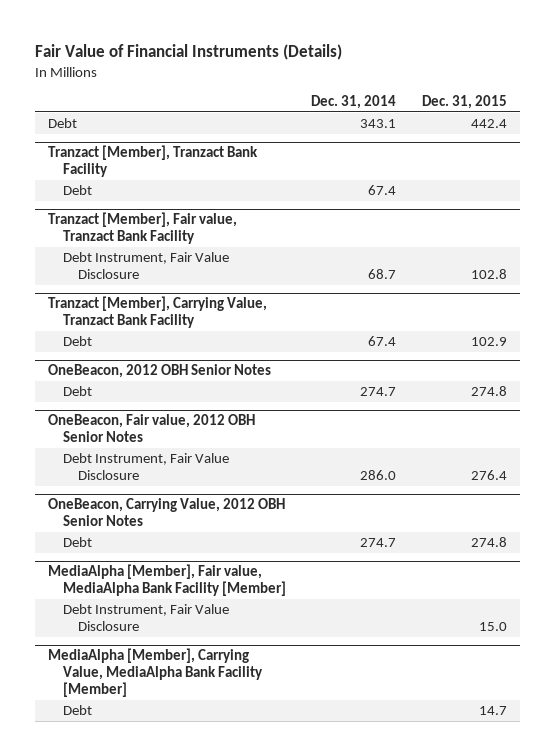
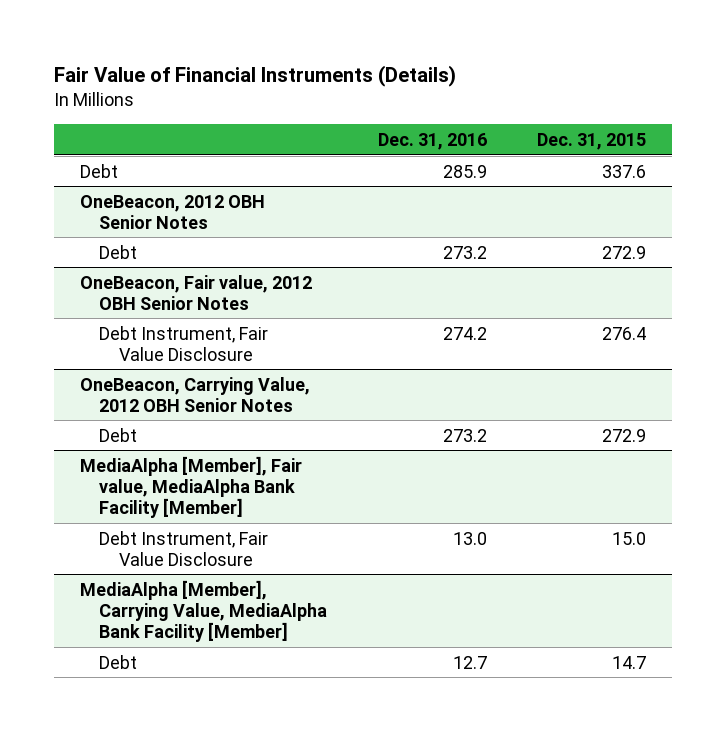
- | Dec. 31, 2014 | Dec. 31, 2015
+ | Dec. 31, 2016 | Dec. 31, 2015
- Debt | 343.1 | 442.4
- Tranzact [Member], Tranzact Bank Facility
- Debt | 67.4 |
- Tranzact [Member], Fair value, Tranzact Bank Facility
- Debt Instrument, Fair Value Disclosure | 68.7 | 102.8
- Tranzact [Member], Carrying Value, Tranzact Bank Facility
- Debt | 67.4 | 102.9
+ Debt | 285.9 | 337.6
@ OneBeacon, 2012 OBH Senior Notes
- Debt | 274.7 | 274.8
+ Debt | 273.2 | 272.9
@ OneBeacon, Carrying Value, 2012 OBH Senior Notes
- Debt | 274.7 | 274.8
+ Debt | 273.2 | 272.9

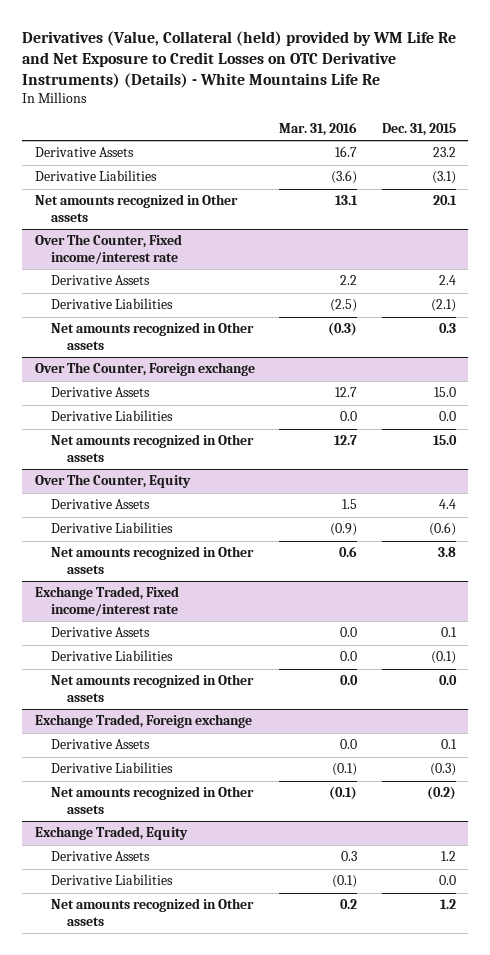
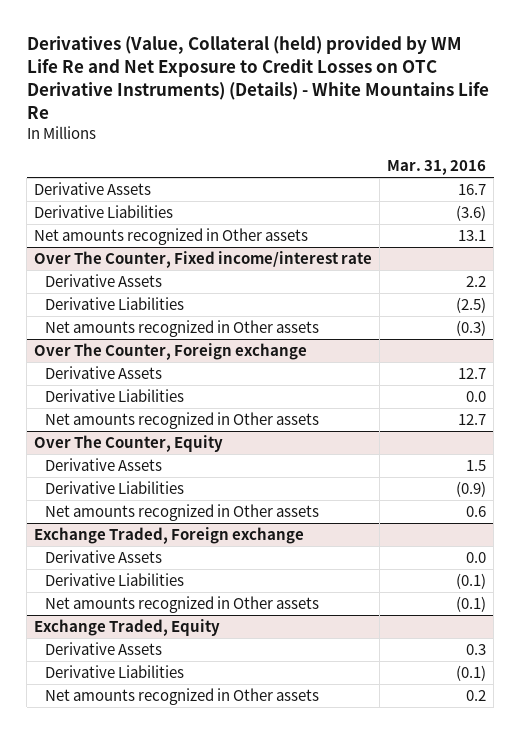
- | Mar. 31, 2016 | Dec. 31, 2015
+ | Mar. 31, 2016
- Exchange Traded, Fixed income/interest rate
- Derivative Assets | 0.0 | 0.1
- Derivative Liabilities | 0.0 | (0.1)
- Net amounts recognized in Other assets | 0.0 | 0.0

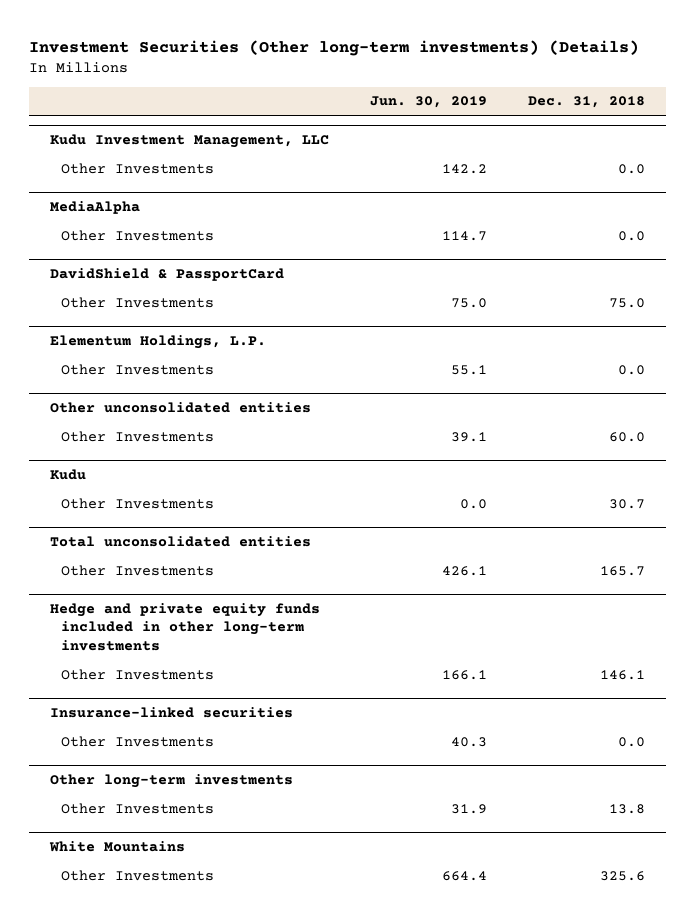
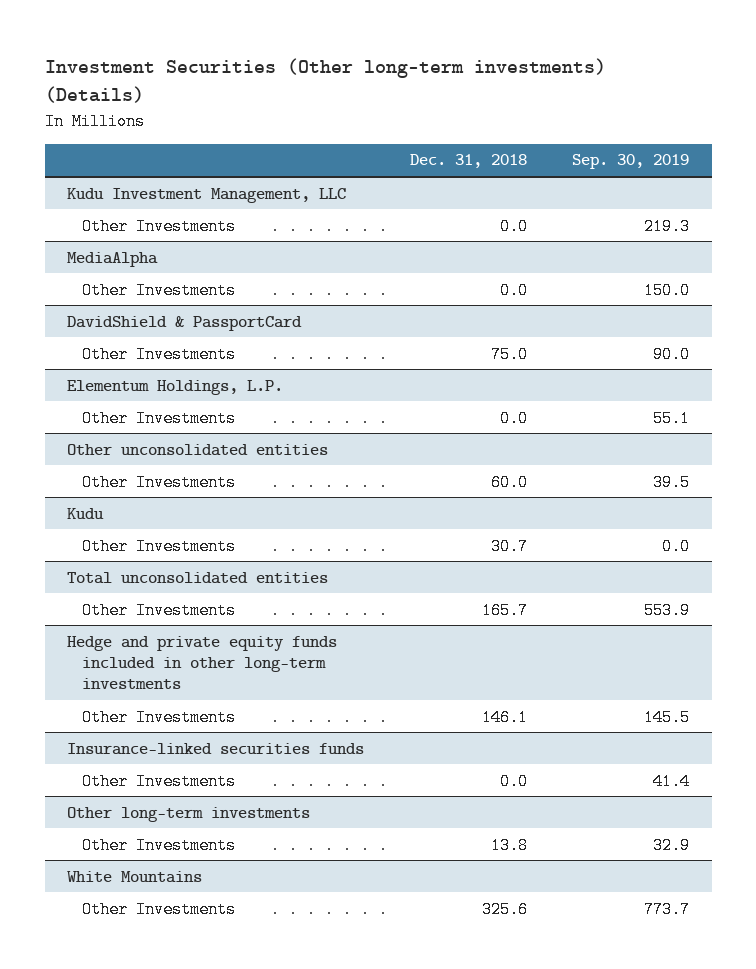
- | Jun. 30, 2019 | Dec. 31, 2018
+ | Dec. 31, 2018 | Sep. 30, 2019
- Insurance-linked securities
+ Insurance-linked securities funds

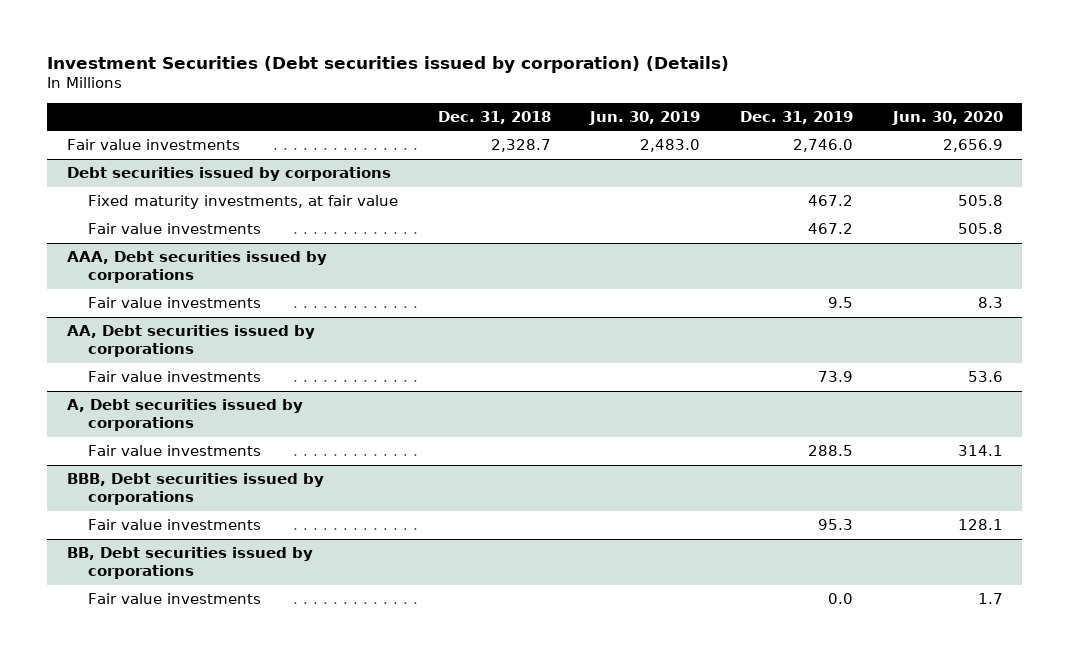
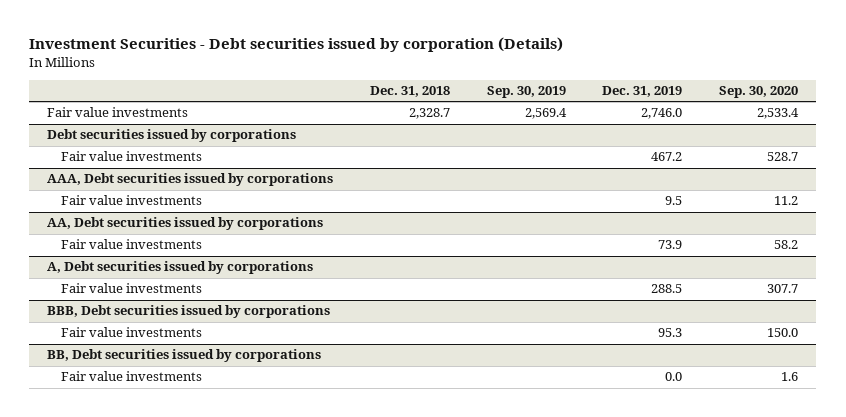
- Investment Securities (Debt securities issued by corporation) (Details)
+ Investment Securities - Debt securities issued by corporation (Details)
- | Dec. 31, 2018 | Jun. 30, 2019 | Dec. 31, 2019 | Jun. 30, 2020
+ | Dec. 31, 2018 | Sep. 30, 2019 | Dec. 31, 2019 | Sep. 30, 2020
@ Debt securities issued by corporations
- Fixed maturity investments, at fair value | | | 467.2 | 505.8

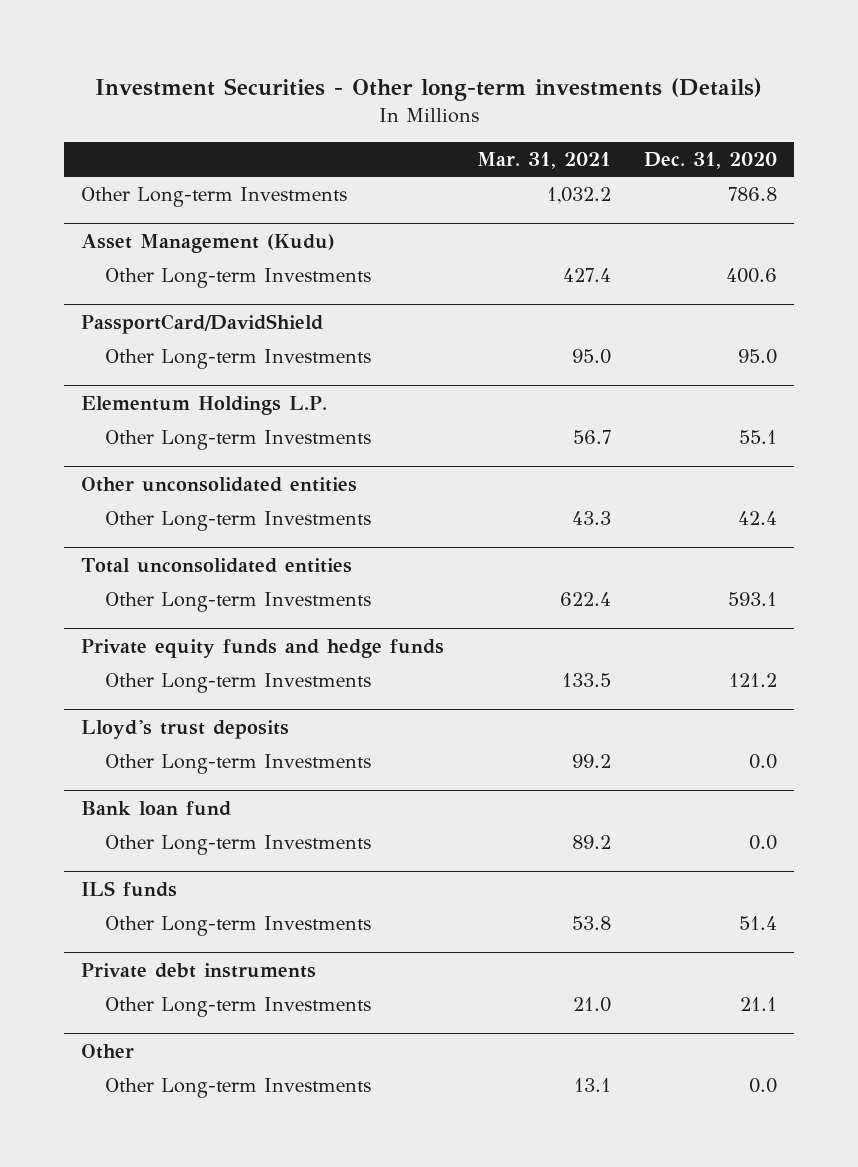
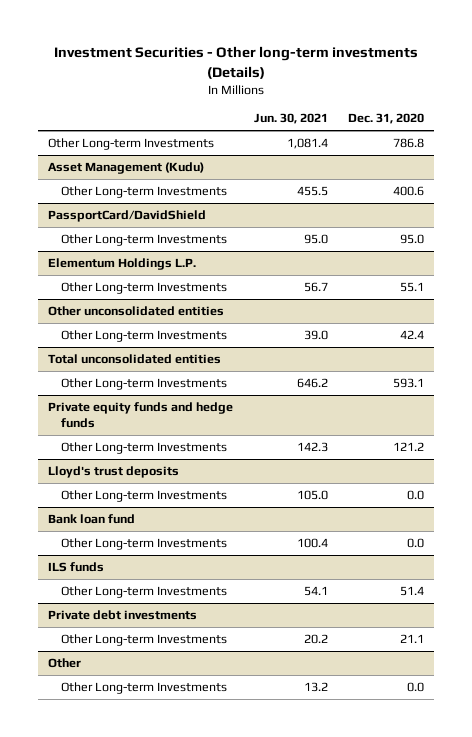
- | Mar. 31, 2021 | Dec. 31, 2020
+ | Jun. 30, 2021 | Dec. 31, 2020
- Private debt instruments
+ Private debt investments

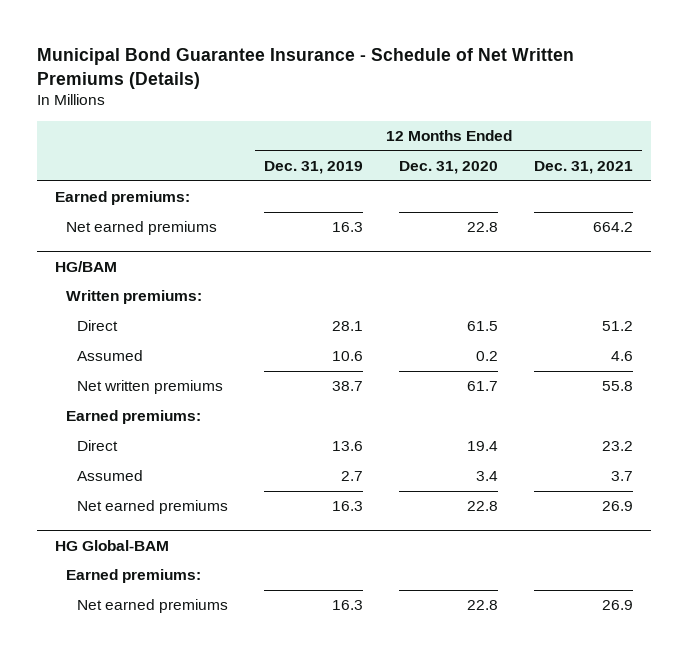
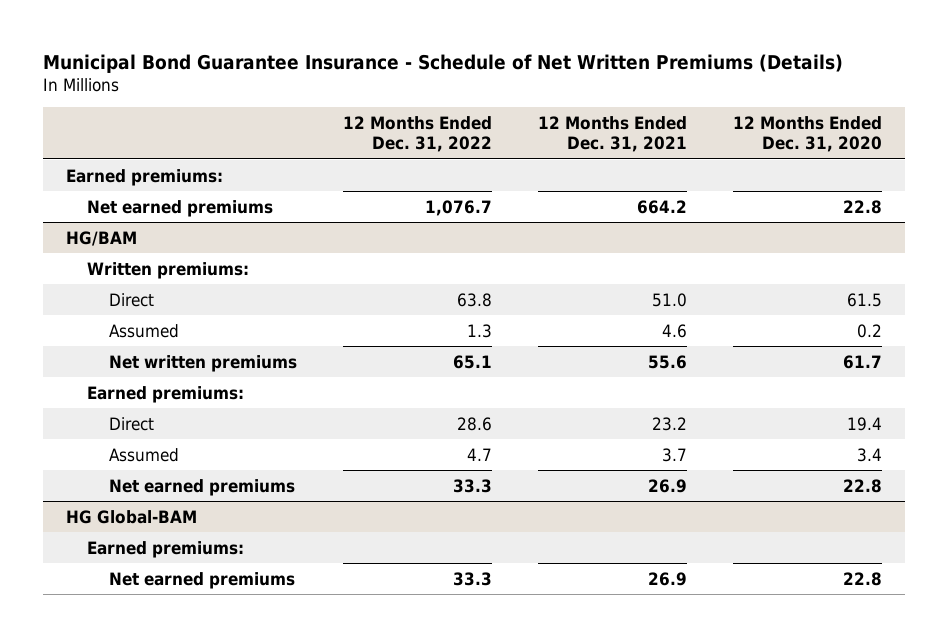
- | 12 Months Ended Dec. 31, 2019 | 12 Months Ended Dec. 31, 2020 | 12 Months Ended Dec. 31, 2021
+ | 12 Months Ended Dec. 31, 2022 | 12 Months Ended Dec. 31, 2021 | 12 Months Ended Dec. 31, 2020
@ HG/BAM
- Direct | 28.1 | 61.5 | 51.2
+ Direct | 63.8 | 51.0 | 61.5
- Net written premiums | 38.7 | 61.7 | 55.8
+ Net written premiums | 65.1 | 55.6 | 61.7

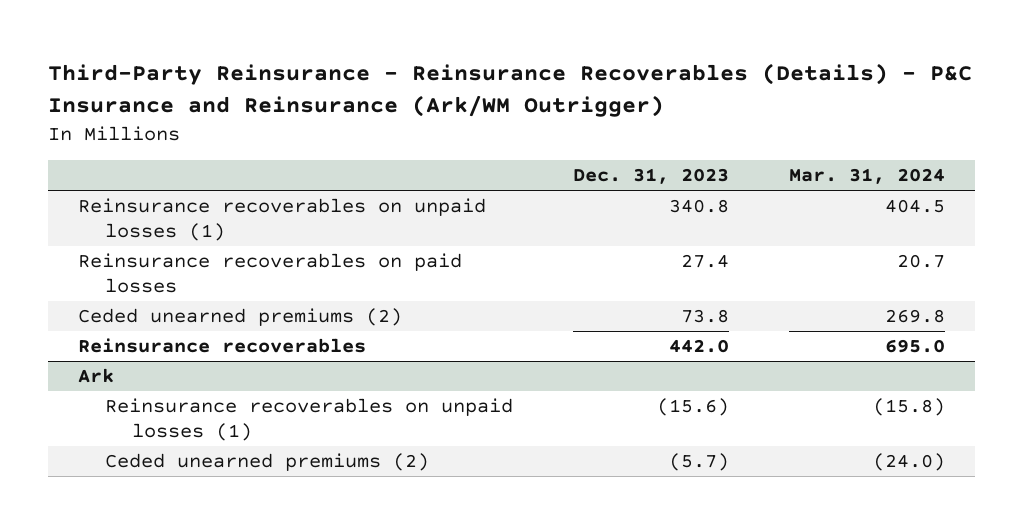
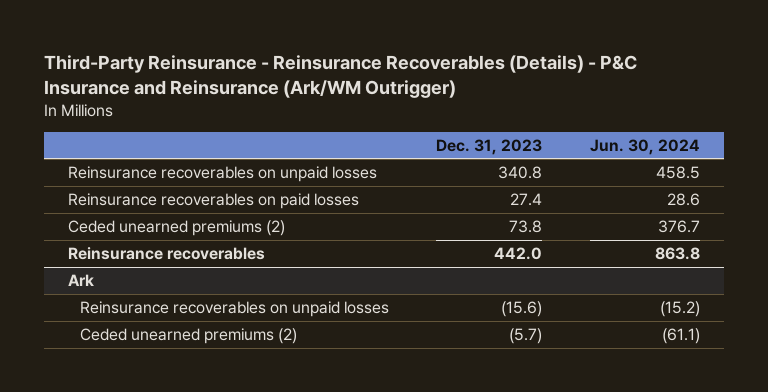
- | Dec. 31, 2023 | Mar. 31, 2024
+ | Dec. 31, 2023 | Jun. 30, 2024
- Reinsurance recoverables on unpaid losses (1) | 340.8 | 404.5
+ Reinsurance recoverables on unpaid losses | 340.8 | 458.5
@ Ark
- Reinsurance recoverables on unpaid losses (1) | (15.6) | (15.8)
+ Reinsurance recoverables on unpaid losses | (15.6) | (15.2)

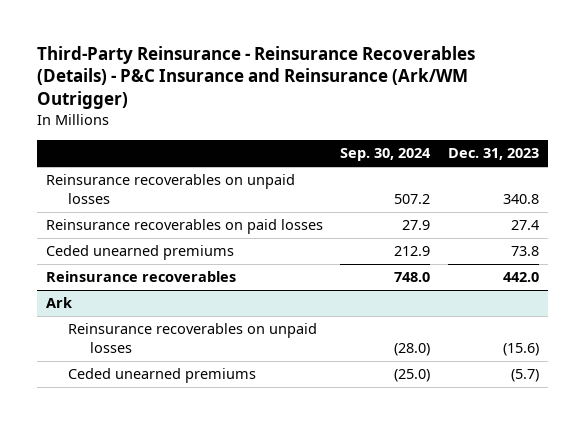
- | Dec. 31, 2023 | Jun. 30, 2024
+ | Sep. 30, 2024 | Dec. 31, 2023
- Ceded unearned premiums (2) | 73.8 | 376.7
+ Ceded unearned premiums | 212.9 | 73.8
@ Ark
- Ceded unearned premiums (2) | (5.7) | (61.1)
+ Ceded unearned premiums | (25.0) | (5.7)

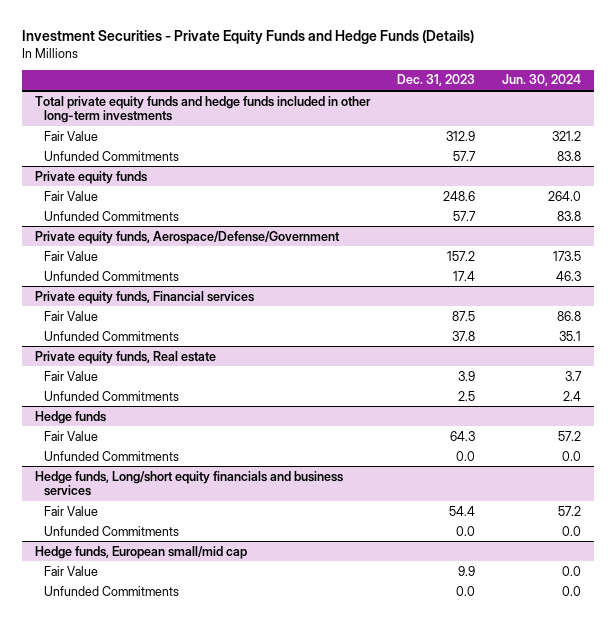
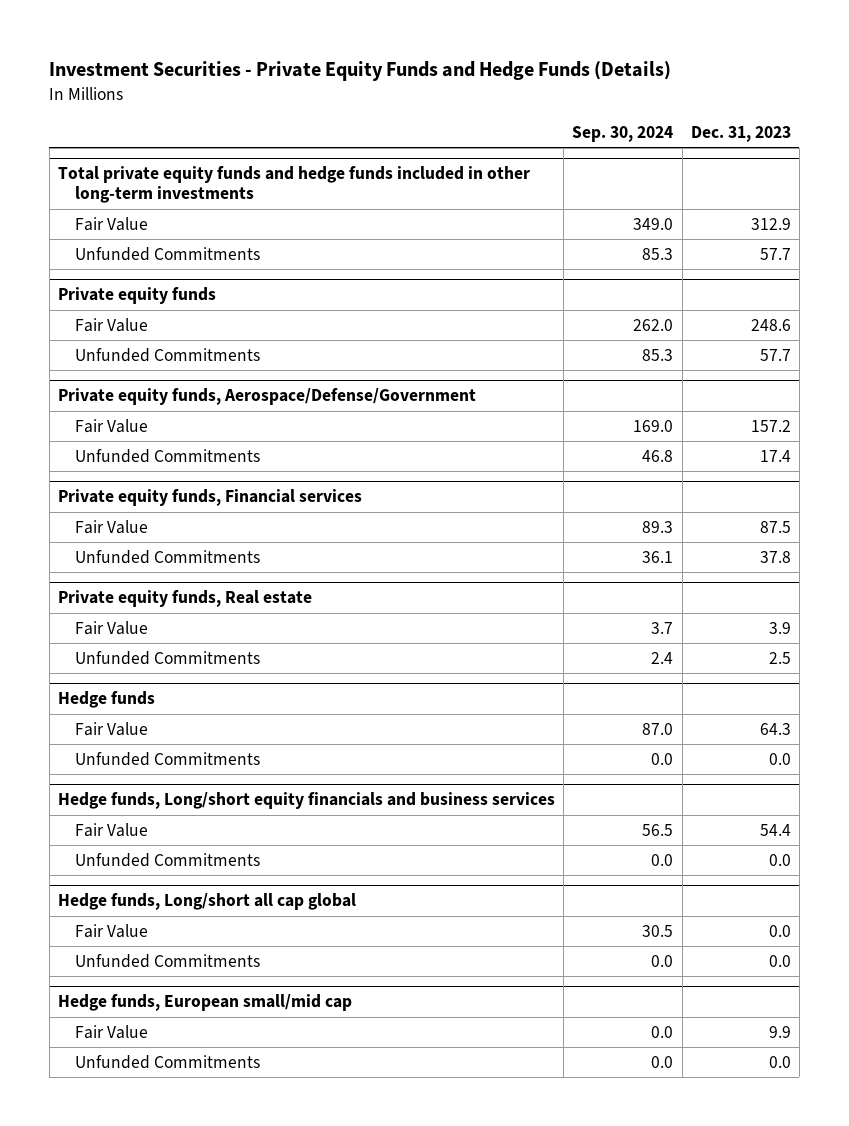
- | Dec. 31, 2023 | Jun. 30, 2024
+ | Sep. 30, 2024 | Dec. 31, 2023
+ Hedge funds, Long/short all cap global
+ Fair Value | 30.5 | 0.0
+ Unfunded Commitments | 0.0 | 0.0

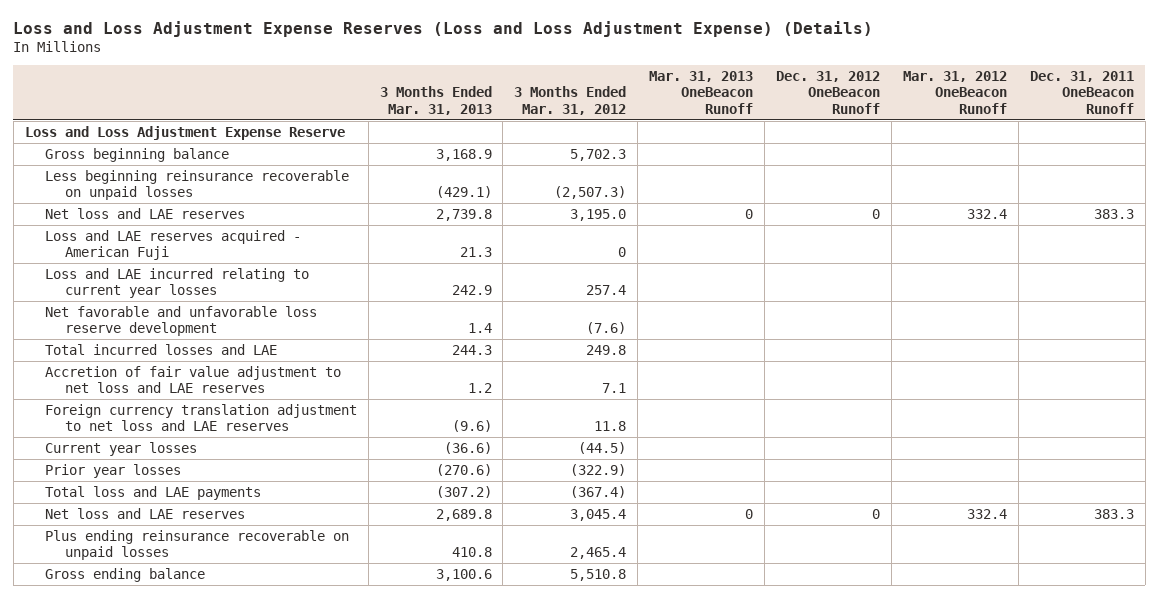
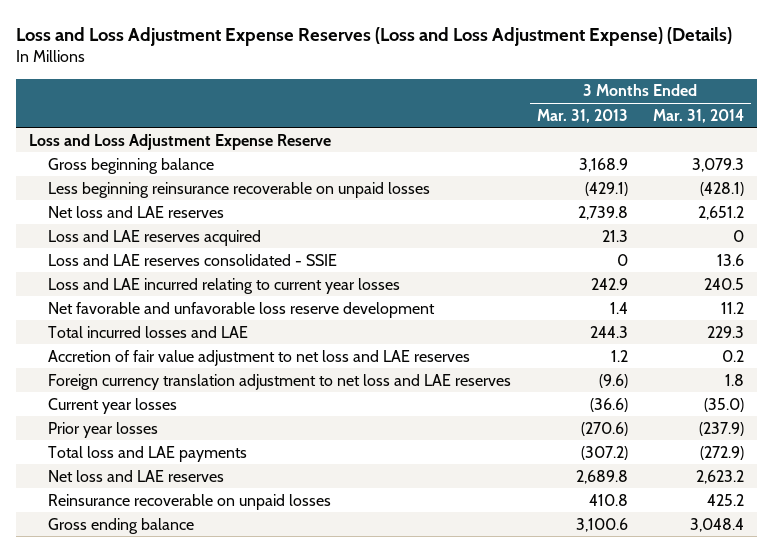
- | 3 Months Ended Mar. 31, 2013 | 3 Months Ended Mar. 31, 2012 | Mar. 31, 2013 OneBeacon Runoff | Dec. 31, 2012 OneBeacon Runoff | Mar. 31, 2012 OneBeacon Runoff | Dec. 31, 2011 OneBeacon Runoff
+ | 3 Months Ended Mar. 31, 2013 | 3 Months Ended Mar. 31, 2014
- Loss and LAE reserves acquired - American Fuji | 21.3 | 0 | | | |
+ Loss and LAE reserves acquired | 21.3 | 0
+ Loss and LAE reserves consolidated - SSIE | 0 | 13.6
- Plus ending reinsurance recoverable on unpaid losses | 410.8 | 2,465.4 | | | |
+ Reinsurance recoverable on unpaid losses | 410.8 | 425.2

